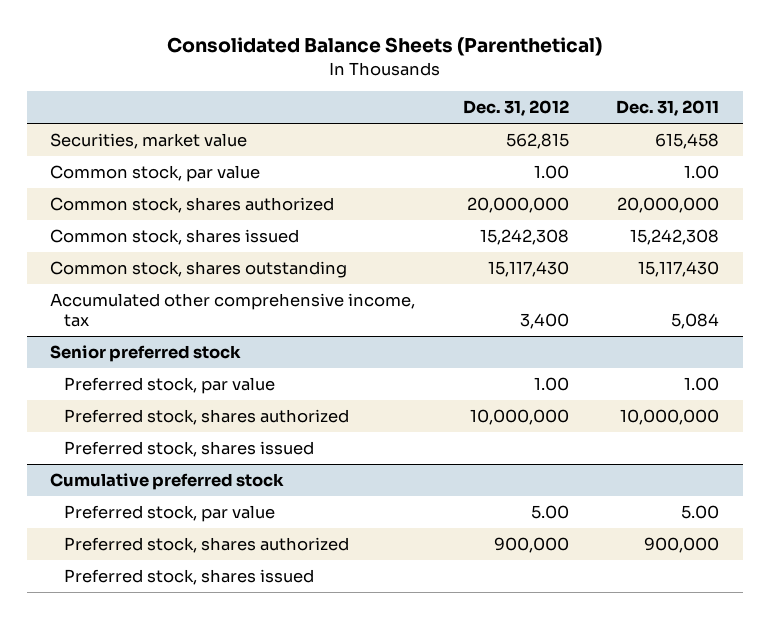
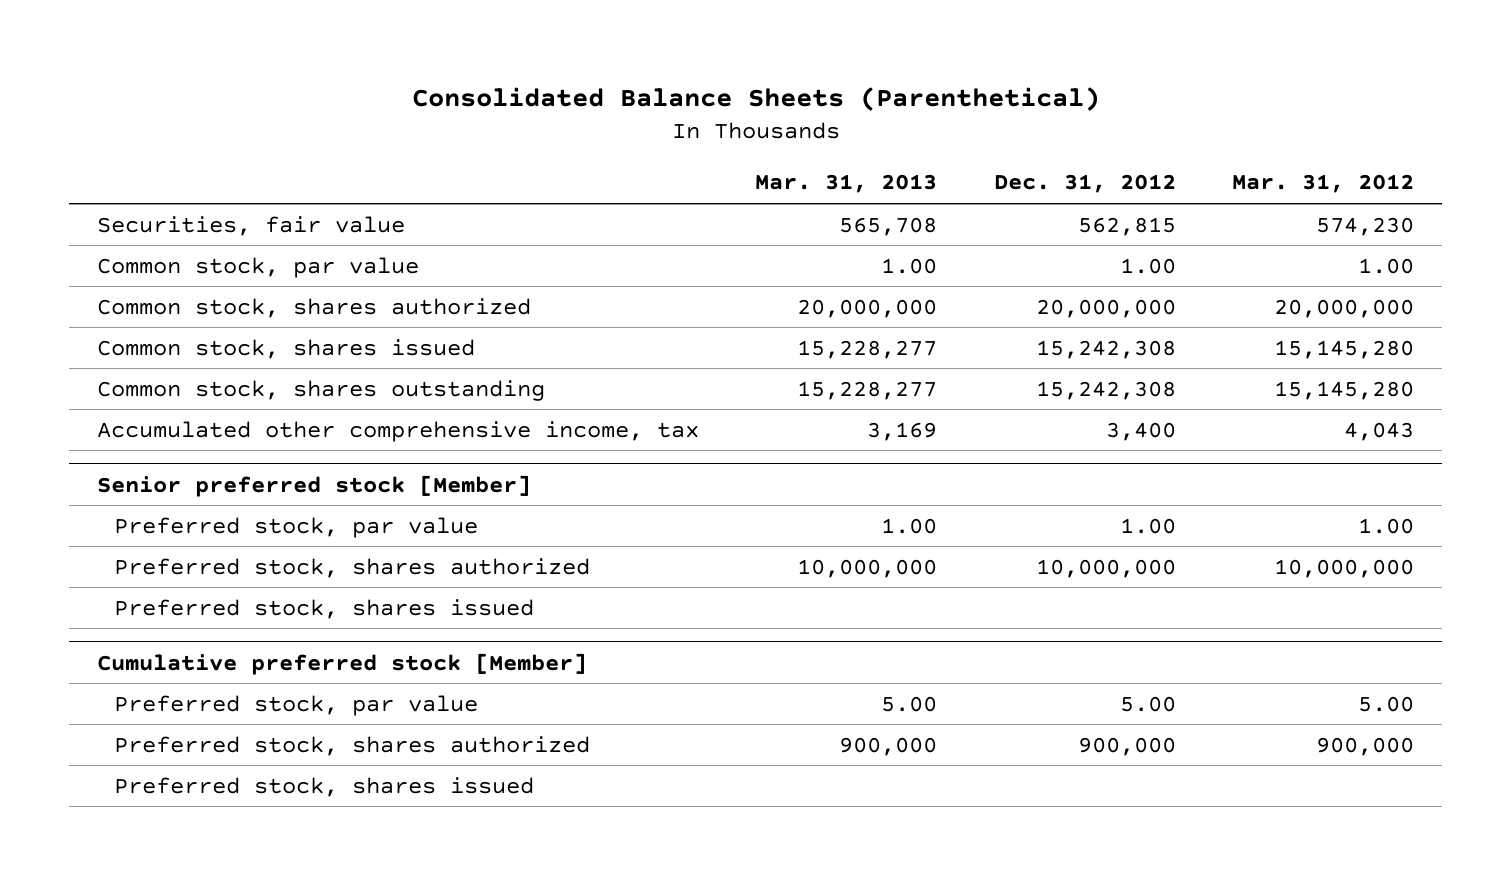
- | Dec. 31, 2012 | Dec. 31, 2011
+ | Mar. 31, 2013 | Dec. 31, 2012 | Mar. 31, 2012
- Securities, market value | 562,815 | 615,458
+ Securities, fair value | 565,708 | 562,815 | 574,230
- Common stock, shares outstanding | 15,117,430 | 15,117,430
+ Common stock, shares outstanding | 15,228,277 | 15,242,308 | 15,145,280
- Senior preferred stock
+ Senior preferred stock [Member]
- Cumulative preferred stock
+ Cumulative preferred stock [Member]

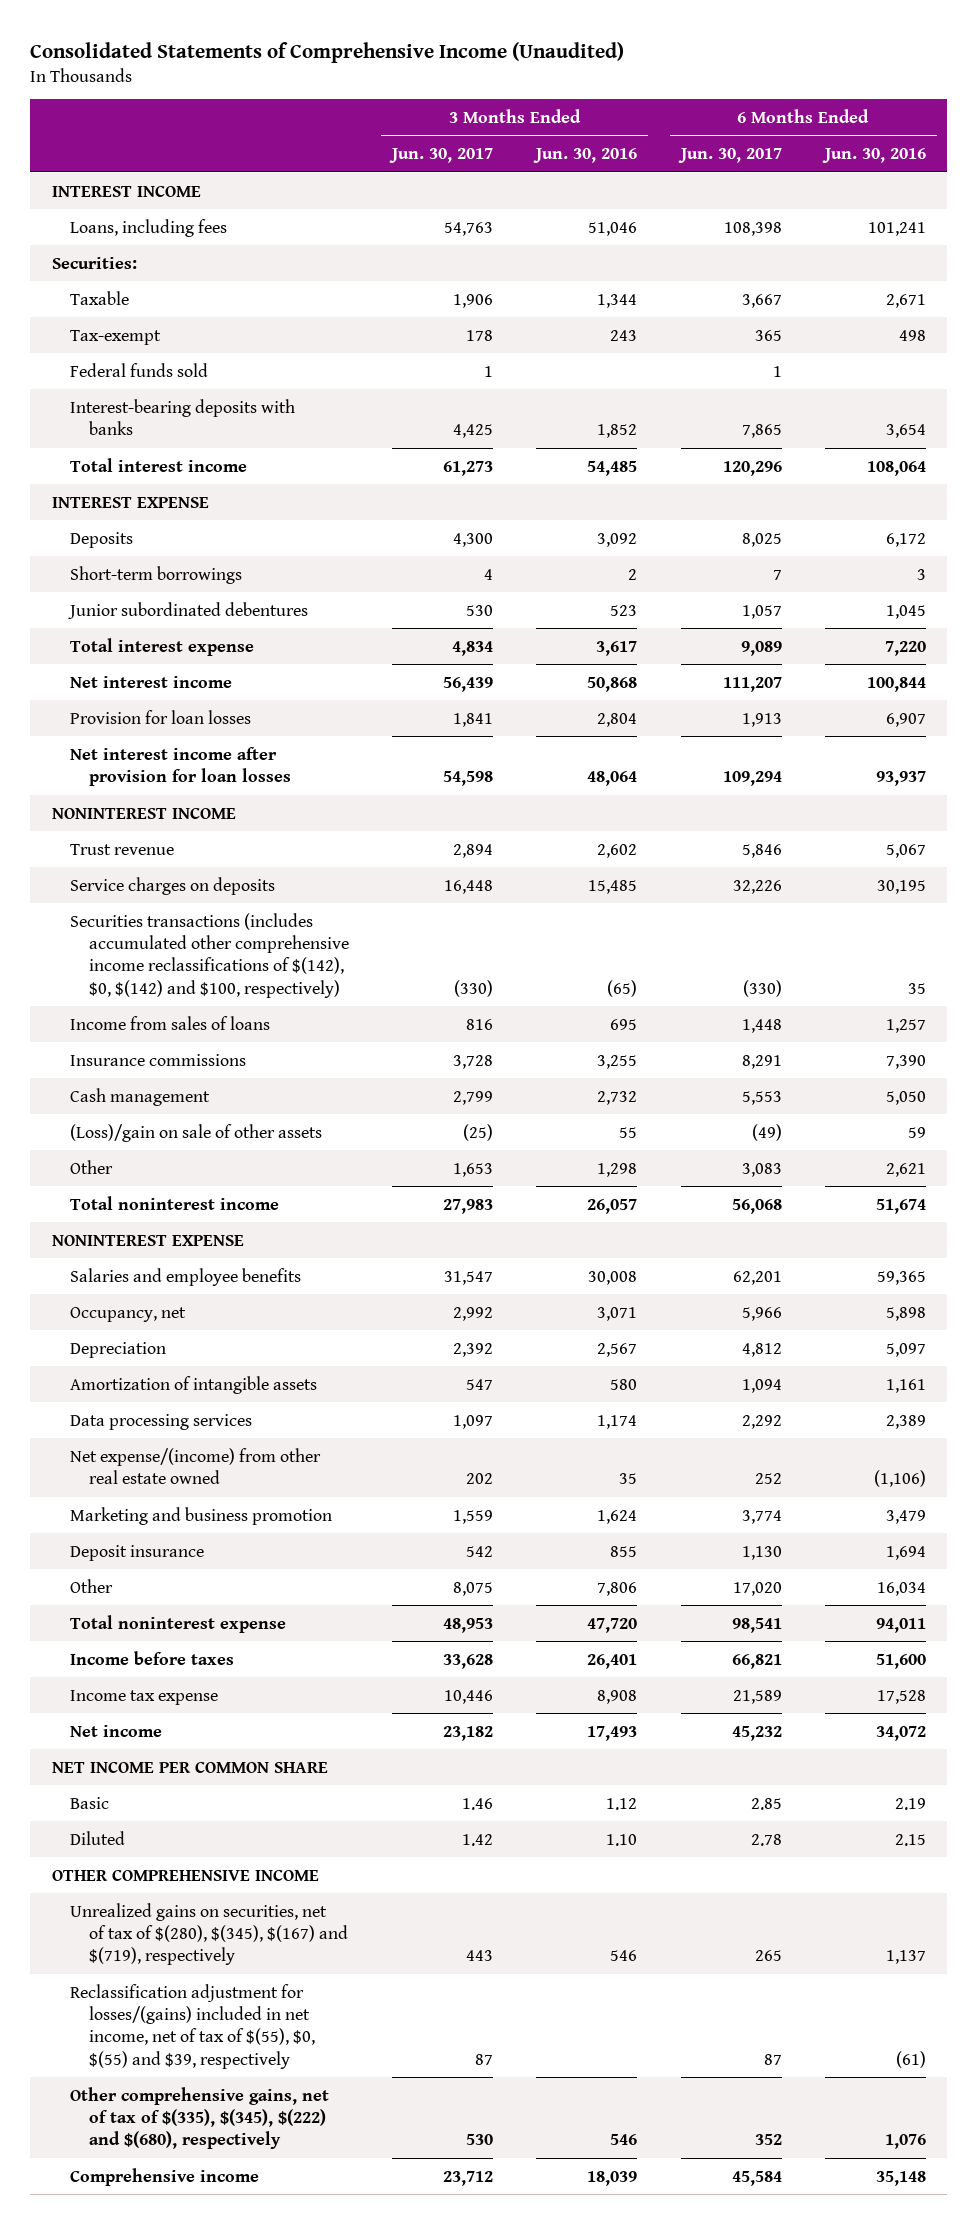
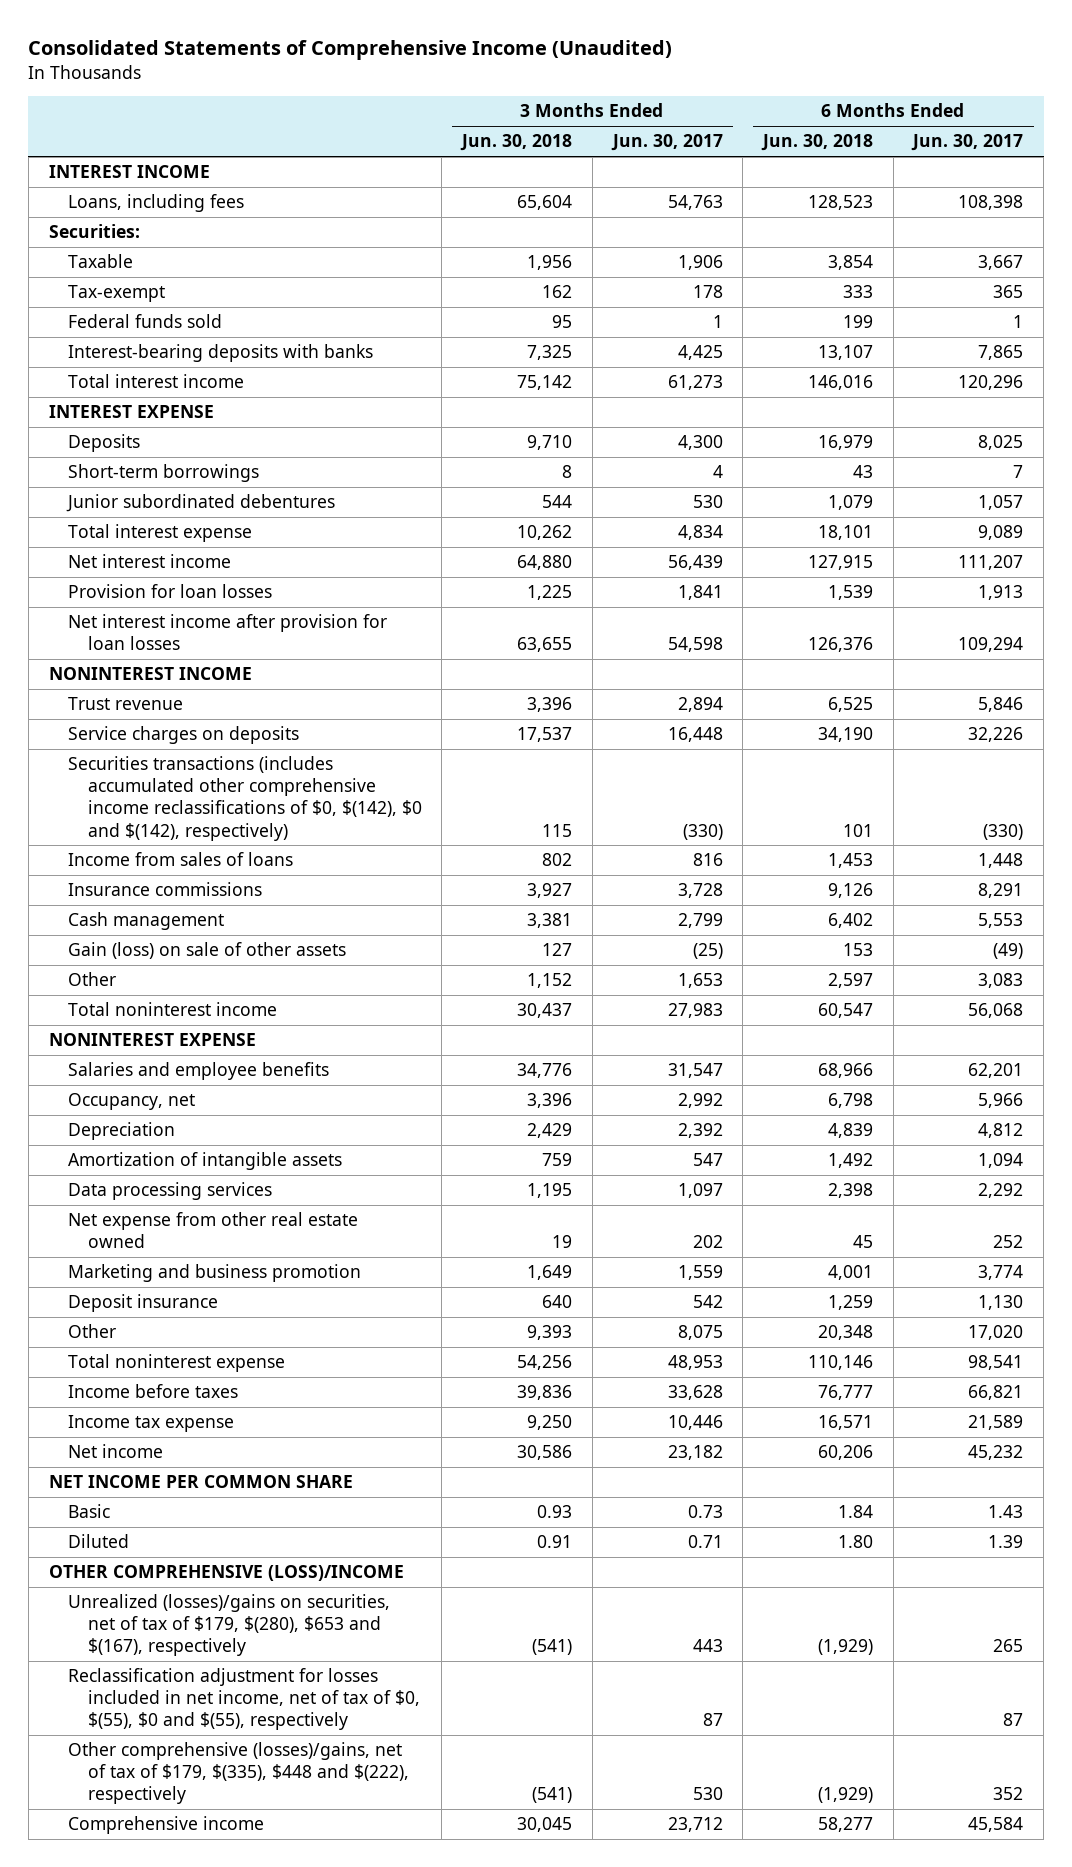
- | 3 Months Ended Jun. 30, 2017 | 3 Months Ended Jun. 30, 2016 | 6 Months Ended Jun. 30, 2017 | 6 Months Ended Jun. 30, 2016
+ | 3 Months Ended Jun. 30, 2018 | 3 Months Ended Jun. 30, 2017 | 6 Months Ended Jun. 30, 2018 | 6 Months Ended Jun. 30, 2017
- Securities transactions (includes accumulated other comprehensive income reclassifications of $(142), $0, $(142) and $100, respectively) | (330) | (65) | (330) | 35
+ Securities transactions (includes accumulated other comprehensive income reclassifications of $0, $(142), $0 and $(142), respectively) | 115 | (330) | 101 | (330)
- (Loss)/gain on sale of other assets | (25) | 55 | (49) | 59
+ Gain (loss) on sale of other assets | 127 | (25) | 153 | (49)
- Net expense/(income) from other real estate owned | 202 | 35 | 252 | (1,106)
+ Net expense from other real estate owned | 19 | 202 | 45 | 252
- Basic | 1.46 | 1.12 | 2.85 | 2.19
- Diluted | 1.42 | 1.10 | 2.78 | 2.15
- OTHER COMPREHENSIVE INCOME
- Unrealized gains on securities, net of tax of $(280), $(345), $(167) and $(719), respectively | 443 | 546 | 265 | 1,137
- Reclassification adjustment for losses/(gains) included in net income, net of tax of $(55), $0, $(55) and $39, respectively | 87 | | 87 | (61)
- Other comprehensive gains, net of tax of $(335), $(345), $(222) and $(680), respectively | 530 | 546 | 352 | 1,076
+ Basic | 0.93 | 0.73 | 1.84 | 1.43
+ Diluted | 0.91 | 0.71 | 1.80 | 1.39
+ OTHER COMPREHENSIVE (LOSS)/INCOME
+ Unrealized (losses)/gains on securities, net of tax of $179, $(280), $653 and $(167), respectively | (541) | 443 | (1,929) | 265
+ Reclassification adjustment for losses included in net income, net of tax of $0, $(55), $0 and $(55), respectively | | 87 | | 87
+ Other comprehensive (losses)/gains, net of tax of $179, $(335), $448 and $(222), respectively | (541) | 530 | (1,929) | 352

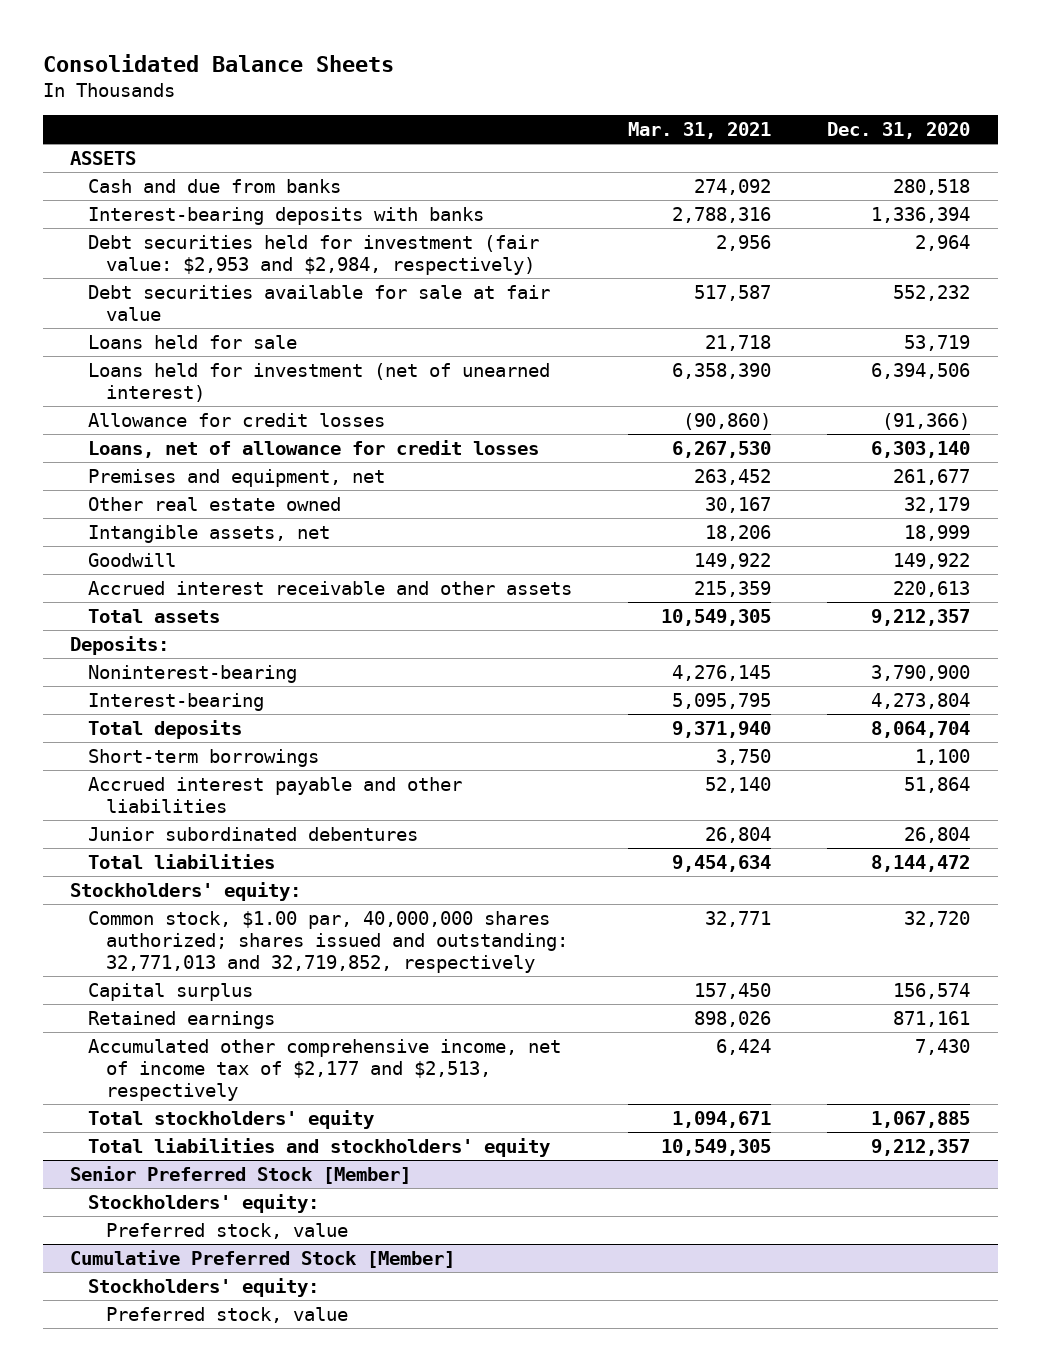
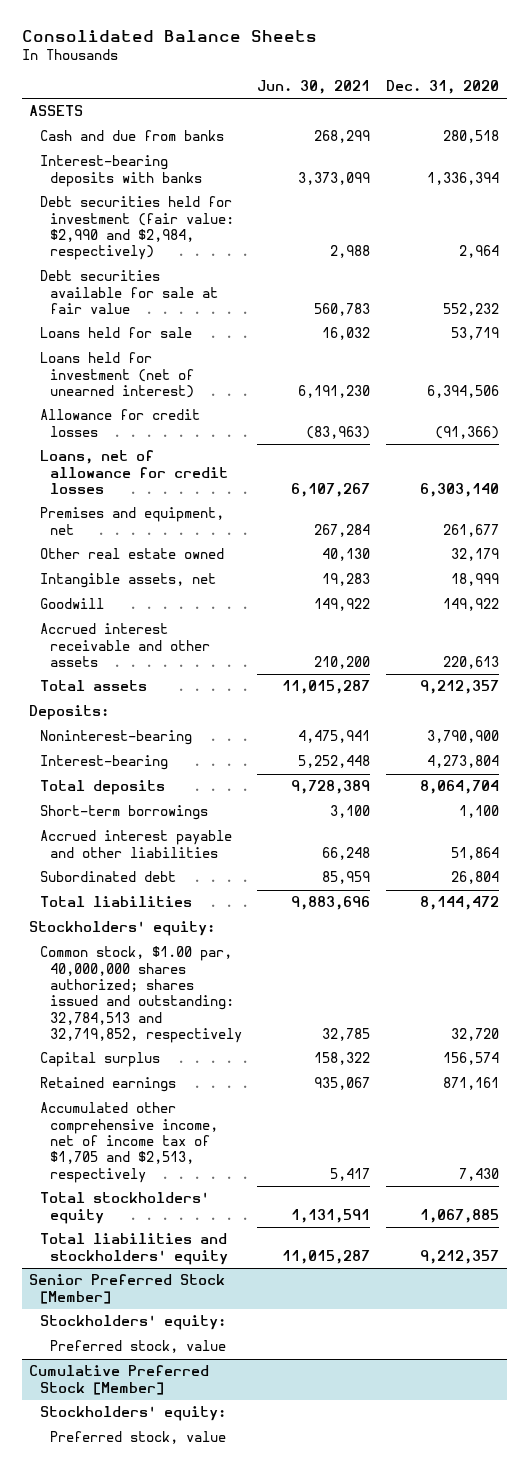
- | Mar. 31, 2021 | Dec. 31, 2020
+ | Jun. 30, 2021 | Dec. 31, 2020
- Debt securities held for investment (fair value: $2,953 and $2,984, respectively) | 2,956 | 2,964
+ Debt securities held for investment (fair value: $2,990 and $2,984, respectively) | 2,988 | 2,964
- Junior subordinated debentures | 26,804 | 26,804
+ Subordinated debt | 85,959 | 26,804
- Common stock, $1.00 par, 40,000,000 shares authorized; shares issued and outstanding: 32,771,013 and 32,719,852, respectively | 32,771 | 32,720
+ Common stock, $1.00 par, 40,000,000 shares authorized; shares issued and outstanding: 32,784,513 and 32,719,852, respectively | 32,785 | 32,720
- Accumulated other comprehensive income, net of income tax of $2,177 and $2,513, respectively | 6,424 | 7,430
+ Accumulated other comprehensive income, net of income tax of $1,705 and $2,513, respectively | 5,417 | 7,430

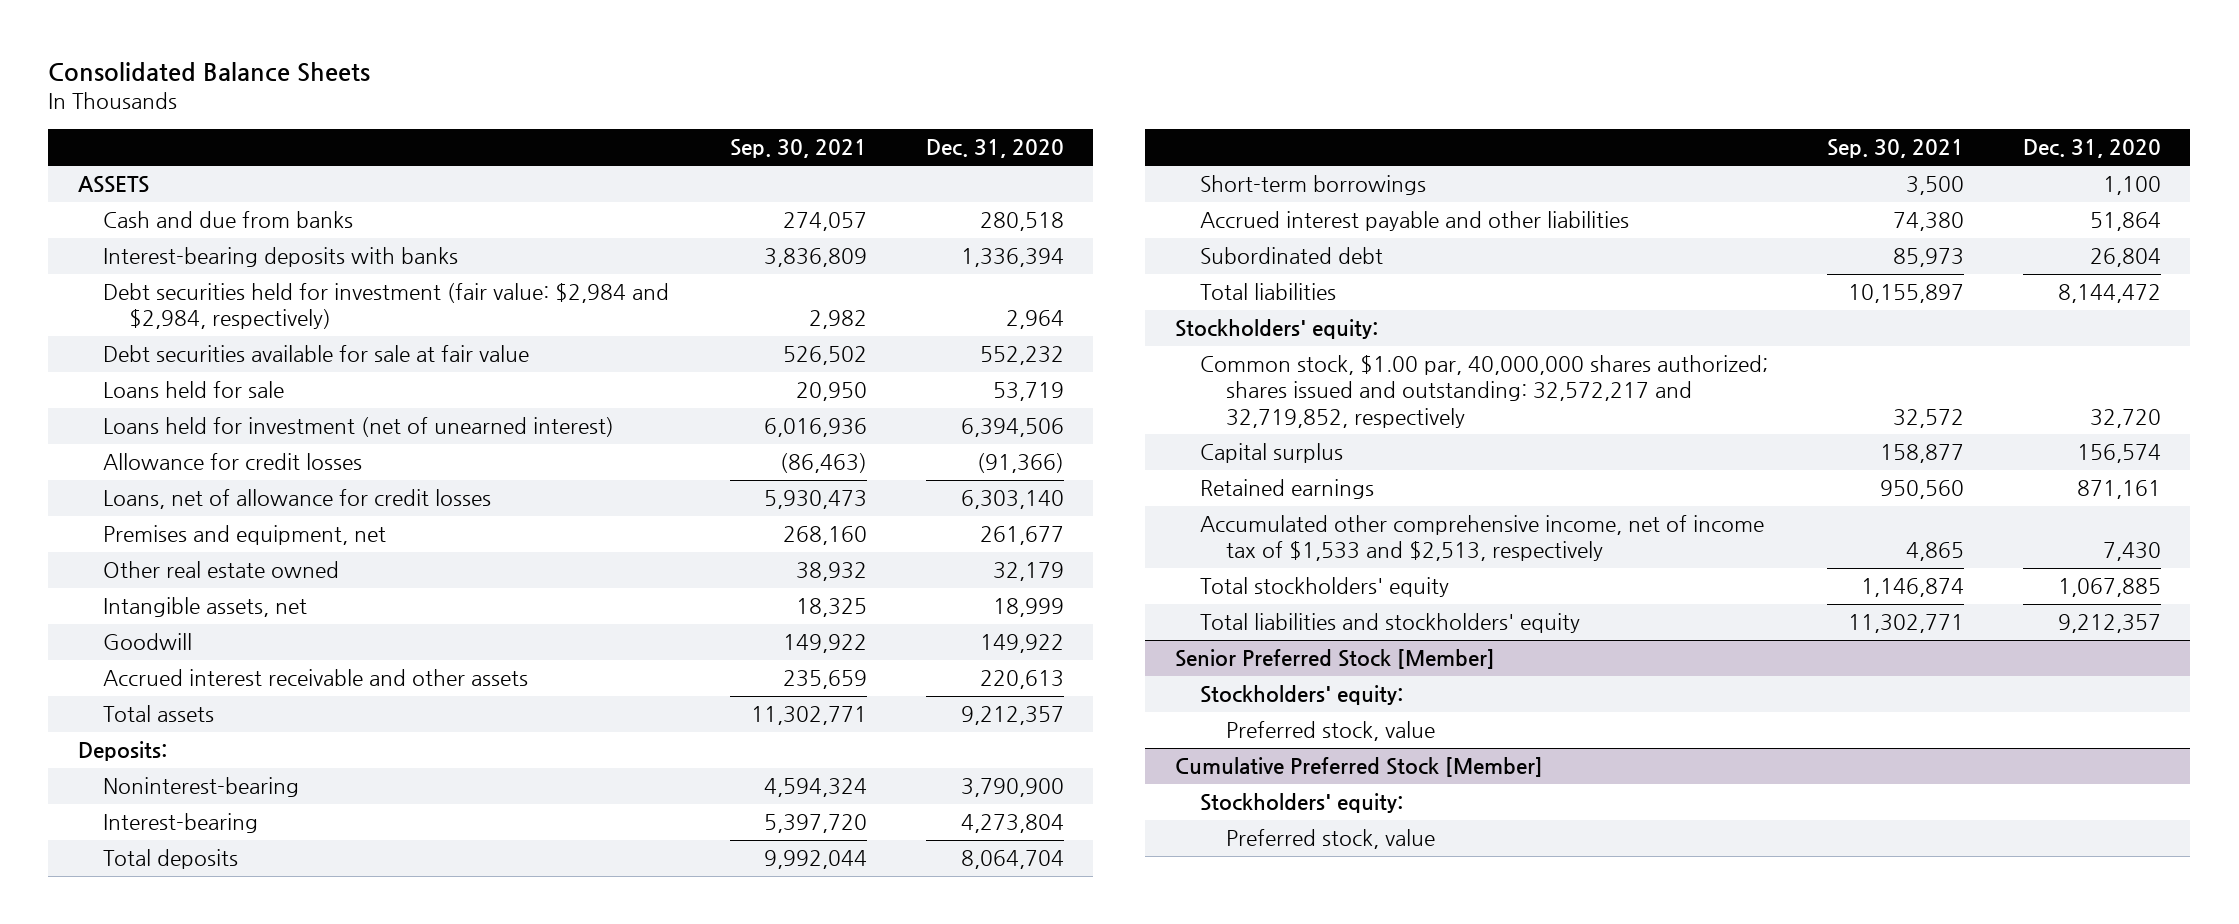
- | Jun. 30, 2021 | Dec. 31, 2020
+ | Sep. 30, 2021 | Dec. 31, 2020
- Debt securities held for investment (fair value: $2,990 and $2,984, respectively) | 2,988 | 2,964
+ Debt securities held for investment (fair value: $2,984 and $2,984, respectively) | 2,982 | 2,964
- Common stock, $1.00 par, 40,000,000 shares authorized; shares issued and outstanding: 32,784,513 and 32,719,852, respectively | 32,785 | 32,720
+ Common stock, $1.00 par, 40,000,000 shares authorized; shares issued and outstanding: 32,572,217 and 32,719,852, respectively | 32,572 | 32,720
- Accumulated other comprehensive income, net of income tax of $1,705 and $2,513, respectively | 5,417 | 7,430
+ Accumulated other comprehensive income, net of income tax of $1,533 and $2,513, respectively | 4,865 | 7,430

